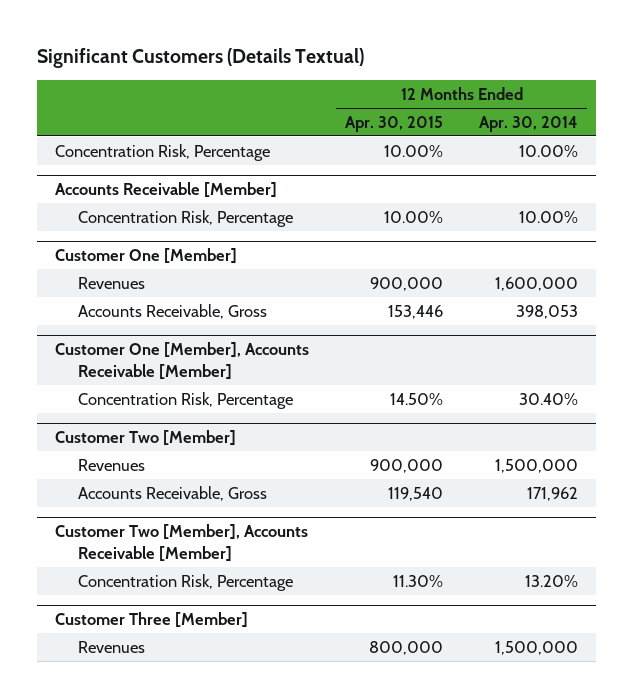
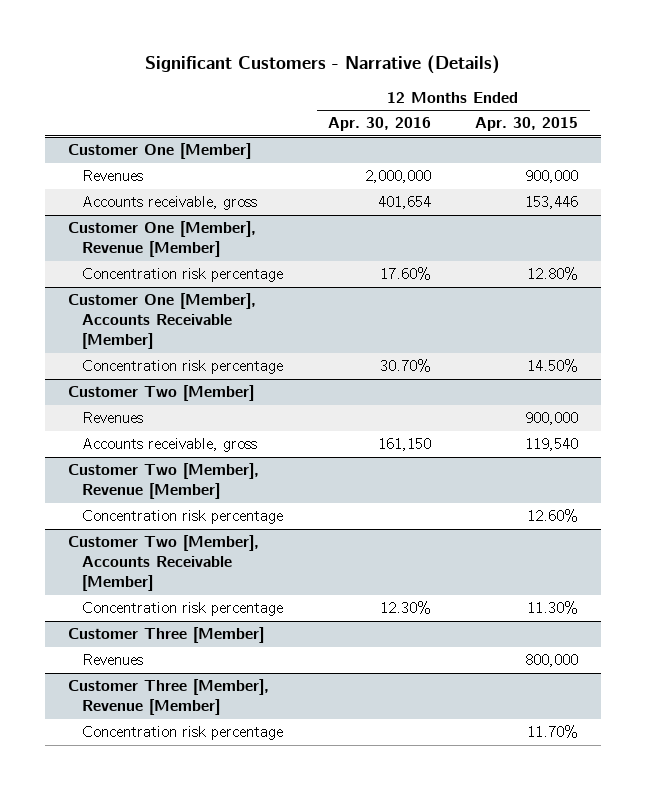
- Significant Customers (Details Textual)
+ Significant Customers - Narrative (Details)
- | 12 Months Ended Apr. 30, 2015 | 12 Months Ended Apr. 30, 2014
+ | 12 Months Ended Apr. 30, 2016 | 12 Months Ended Apr. 30, 2015
- Concentration Risk, Percentage | 10.00% | 10.00%
- Accounts Receivable [Member]
- Concentration Risk, Percentage | 10.00% | 10.00%
@ Customer One [Member]
- Accounts Receivable, Gross | 153,446 | 398,053
+ Accounts receivable, gross | 401,654 | 153,446
+ Customer One [Member], Revenue [Member]
+ Concentration risk percentage | 17.60% | 12.80%
@ Customer One [Member], Accounts Receivable [Member]
- Concentration Risk, Percentage | 14.50% | 30.40%
+ Concentration risk percentage | 30.70% | 14.50%
@ Customer Two [Member]
- Accounts Receivable, Gross | 119,540 | 171,962
+ Accounts receivable, gross | 161,150 | 119,540
+ Customer Two [Member], Revenue [Member]
+ Concentration risk percentage | | 12.60%
@ Customer Two [Member], Accounts Receivable [Member]
- Concentration Risk, Percentage | 11.30% | 13.20%
+ Concentration risk percentage | 12.30% | 11.30%
+ Customer Three [Member], Revenue [Member]
+ Concentration risk percentage | | 11.70%

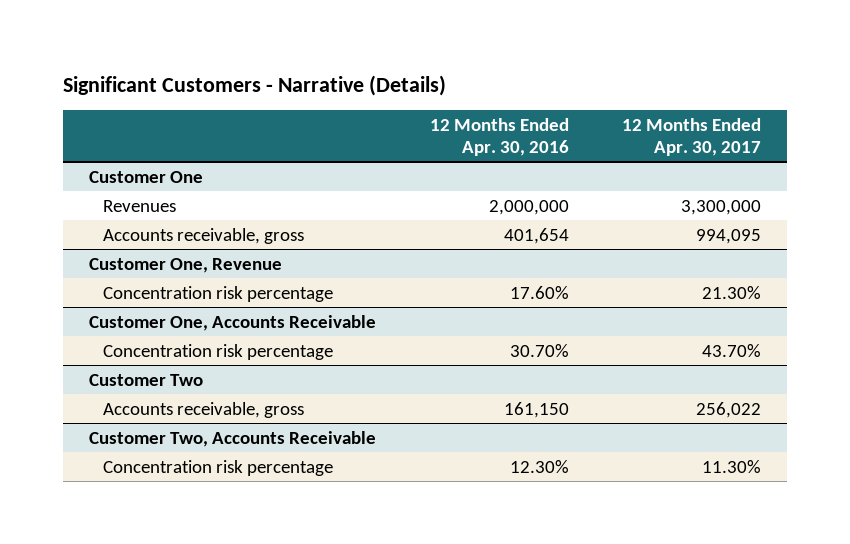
- | 12 Months Ended Apr. 30, 2016 | 12 Months Ended Apr. 30, 2015
+ | 12 Months Ended Apr. 30, 2016 | 12 Months Ended Apr. 30, 2017
- Customer One [Member]
+ Customer One
- Customer One [Member], Revenue [Member]
+ Customer One, Revenue
- Customer One [Member], Accounts Receivable [Member]
+ Customer One, Accounts Receivable
- Customer Two [Member]
- Revenues | | 900,000
+ Customer Two
- Customer Two [Member], Revenue [Member]
- Concentration risk percentage | | 12.60%
- Customer Two [Member], Accounts Receivable [Member]
+ Customer Two, Accounts Receivable
- Customer Three [Member]
- Revenues | | 800,000
- Customer Three [Member], Revenue [Member]
- Concentration risk percentage | | 11.70%

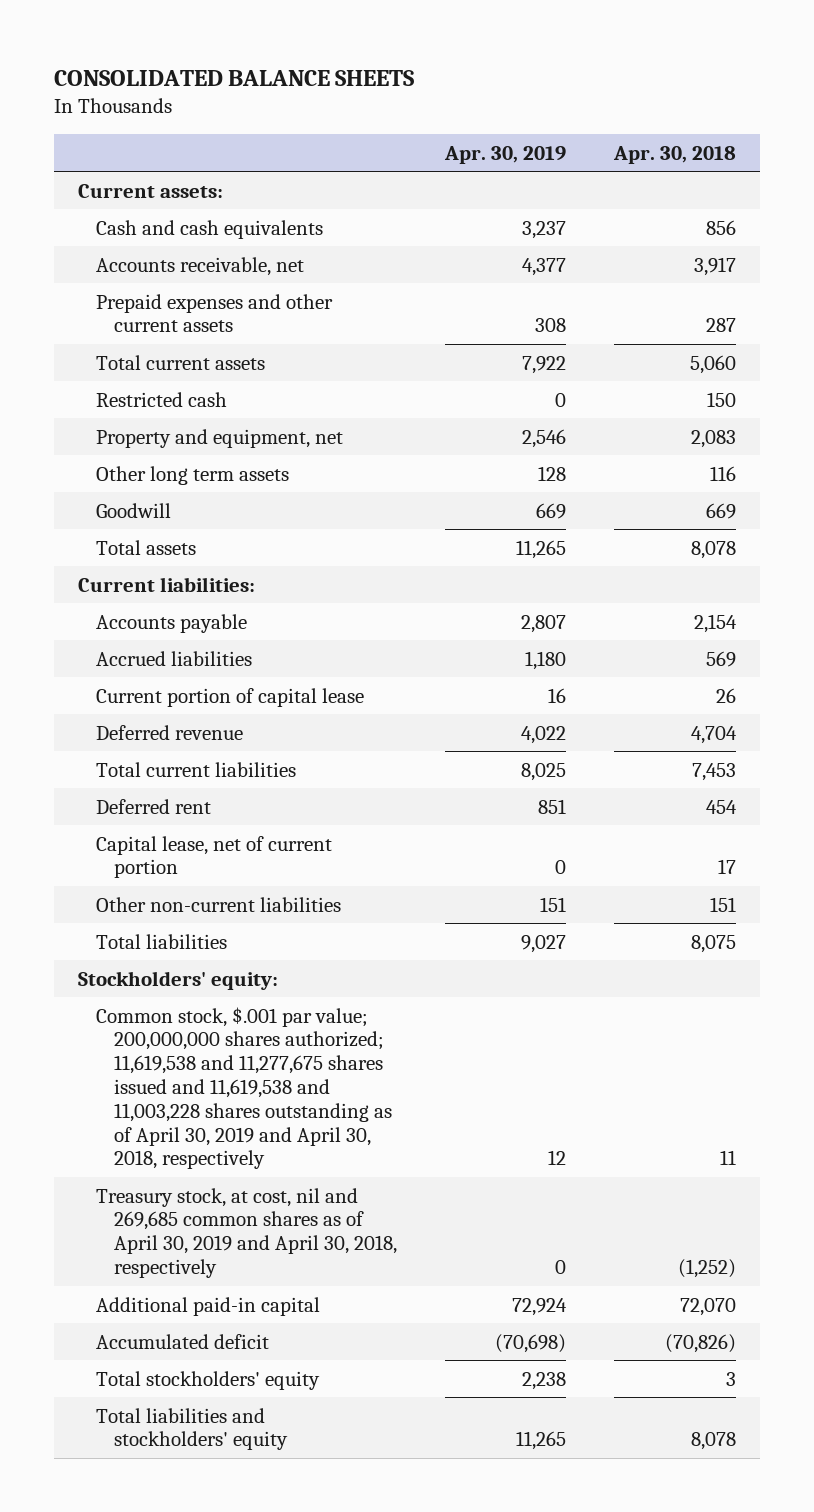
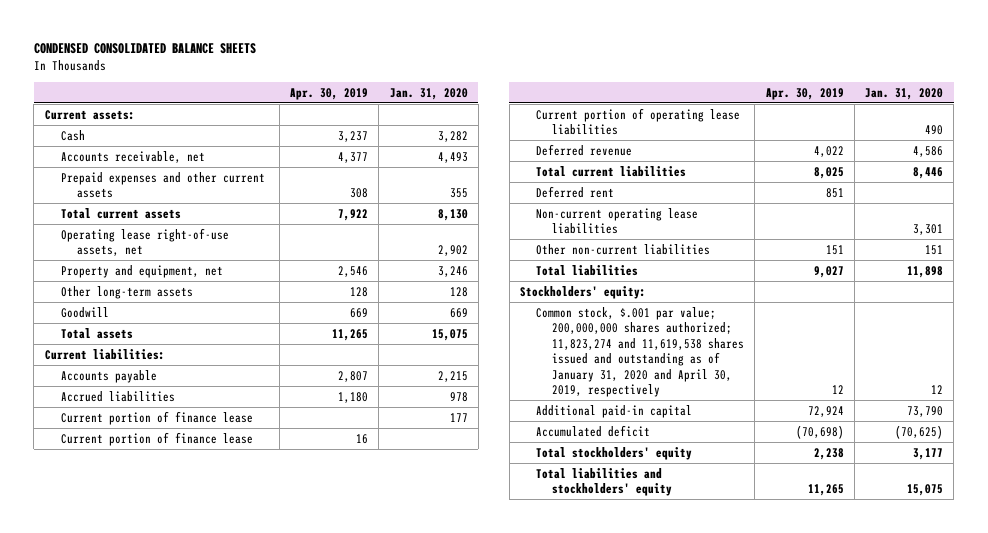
- CONSOLIDATED BALANCE SHEETS
+ CONDENSED CONSOLIDATED BALANCE SHEETS
- | Apr. 30, 2019 | Apr. 30, 2018
+ | Apr. 30, 2019 | Jan. 31, 2020
- Cash and cash equivalents | 3,237 | 856
+ Cash | 3,237 | 3,282
- Restricted cash | 0 | 150
+ Operating lease right-of-use assets, net | | 2,902
- Other long term assets | 128 | 116
+ Other long-term assets | 128 | 128
- Current portion of capital lease | 16 | 26
+ Current portion of finance lease | | 177
+ Current portion of finance lease | 16 |
+ Current portion of operating lease liabilities | | 490
- Capital lease, net of current portion | 0 | 17
+ Non-current operating lease liabilities | | 3,301
- Common stock, $.001 par value; 200,000,000 shares authorized; 11,619,538 and 11,277,675 shares issued and 11,619,538 and 11,003,228 shares outstanding as of April 30, 2019 and April 30, 2018, respectively | 12 | 11
- Treasury stock, at cost, nil and 269,685 common shares as of April 30, 2019 and April 30, 2018, respectively | 0 | (1,252)
+ Common stock, $.001 par value; 200,000,000 shares authorized; 11,823,274 and 11,619,538 shares issued and outstanding as of January 31, 2020 and April 30, 2019, respectively | 12 | 12

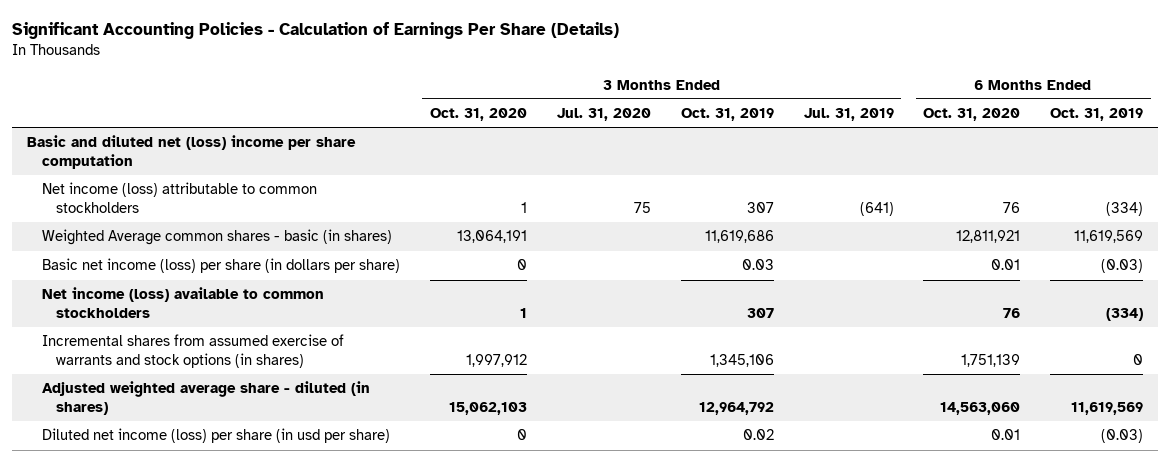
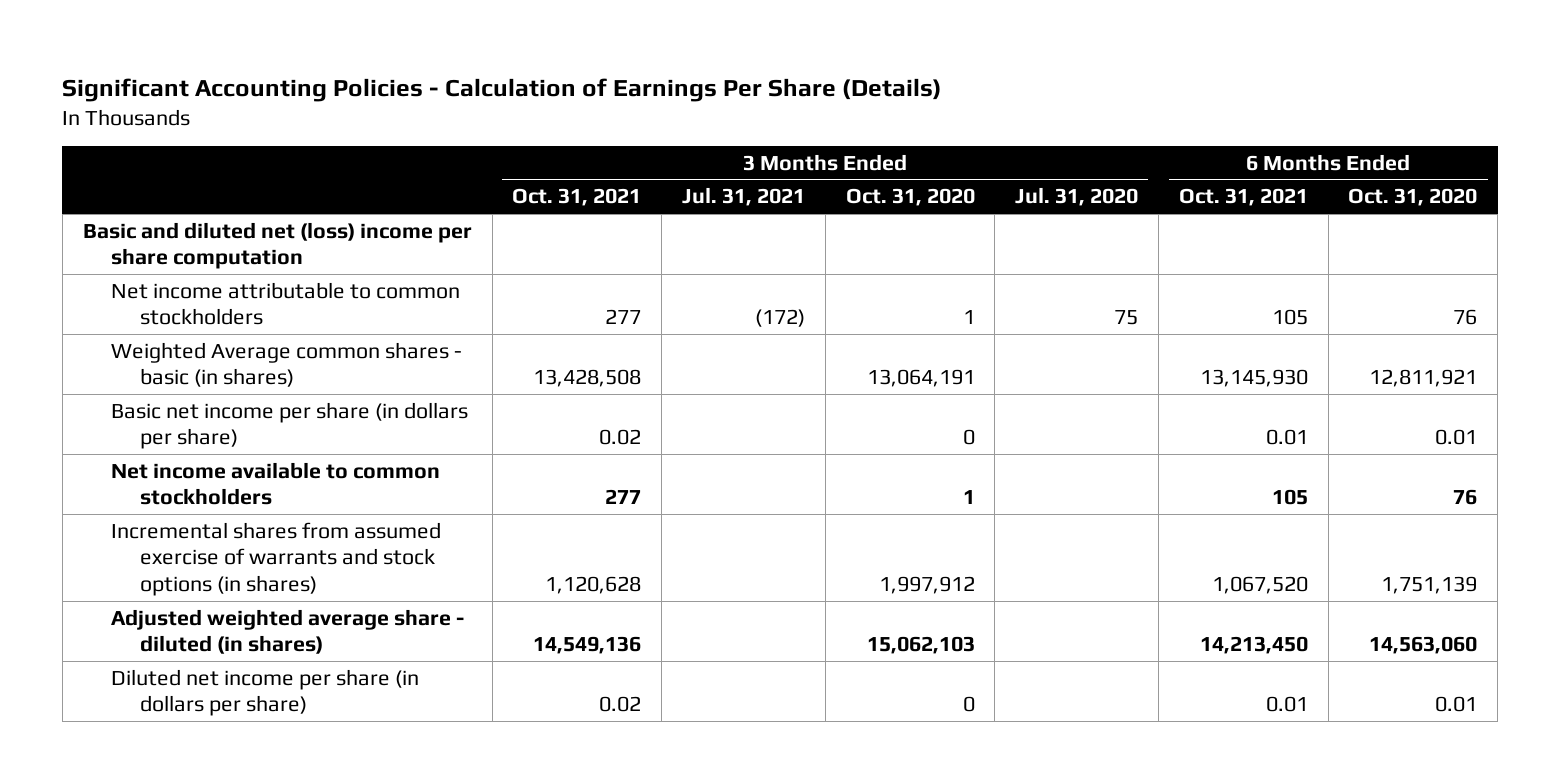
- | 3 Months Ended Oct. 31, 2020 | 3 Months Ended Jul. 31, 2020 | 3 Months Ended Oct. 31, 2019 | 3 Months Ended Jul. 31, 2019 | 6 Months Ended Oct. 31, 2020 | 6 Months Ended Oct. 31, 2019
+ | 3 Months Ended Oct. 31, 2021 | 3 Months Ended Jul. 31, 2021 | 3 Months Ended Oct. 31, 2020 | 3 Months Ended Jul. 31, 2020 | 6 Months Ended Oct. 31, 2021 | 6 Months Ended Oct. 31, 2020
- Net income (loss) attributable to common stockholders | 1 | 75 | 307 | (641) | 76 | (334)
+ Net income attributable to common stockholders | 277 | (172) | 1 | 75 | 105 | 76
- Basic net income (loss) per share (in dollars per share) | 0 | | 0.03 | | 0.01 | (0.03)
- Net income (loss) available to common stockholders | 1 | | 307 | | 76 | (334)
+ Basic net income per share (in dollars per share) | 0.02 | | 0 | | 0.01 | 0.01
+ Net income available to common stockholders | 277 | | 1 | | 105 | 76
- Diluted net income (loss) per share (in usd per share) | 0 | | 0.02 | | 0.01 | (0.03)
+ Diluted net income per share (in dollars per share) | 0.02 | | 0 | | 0.01 | 0.01

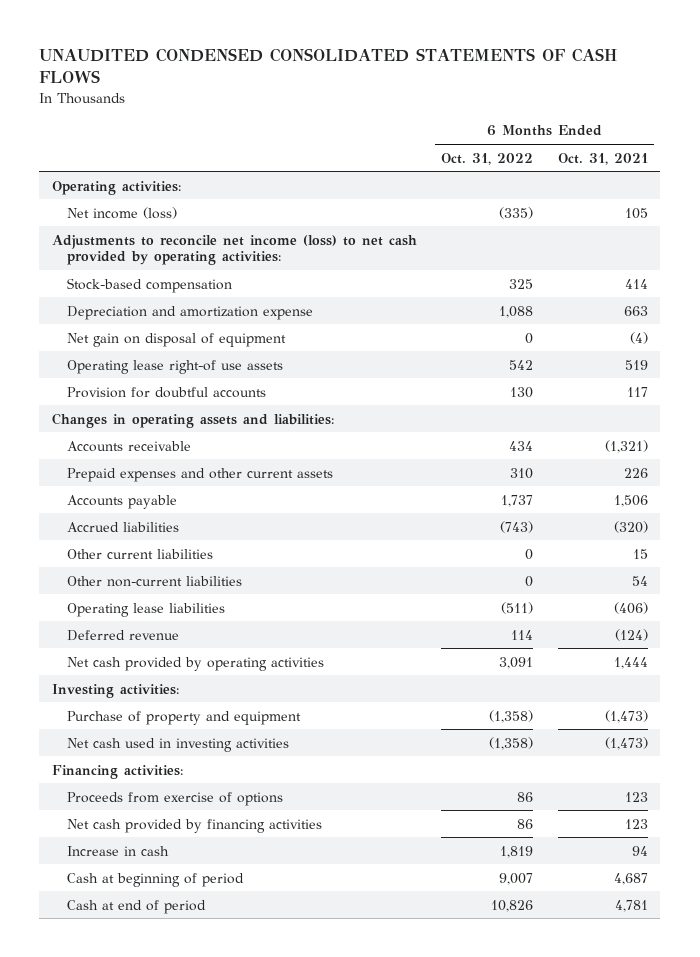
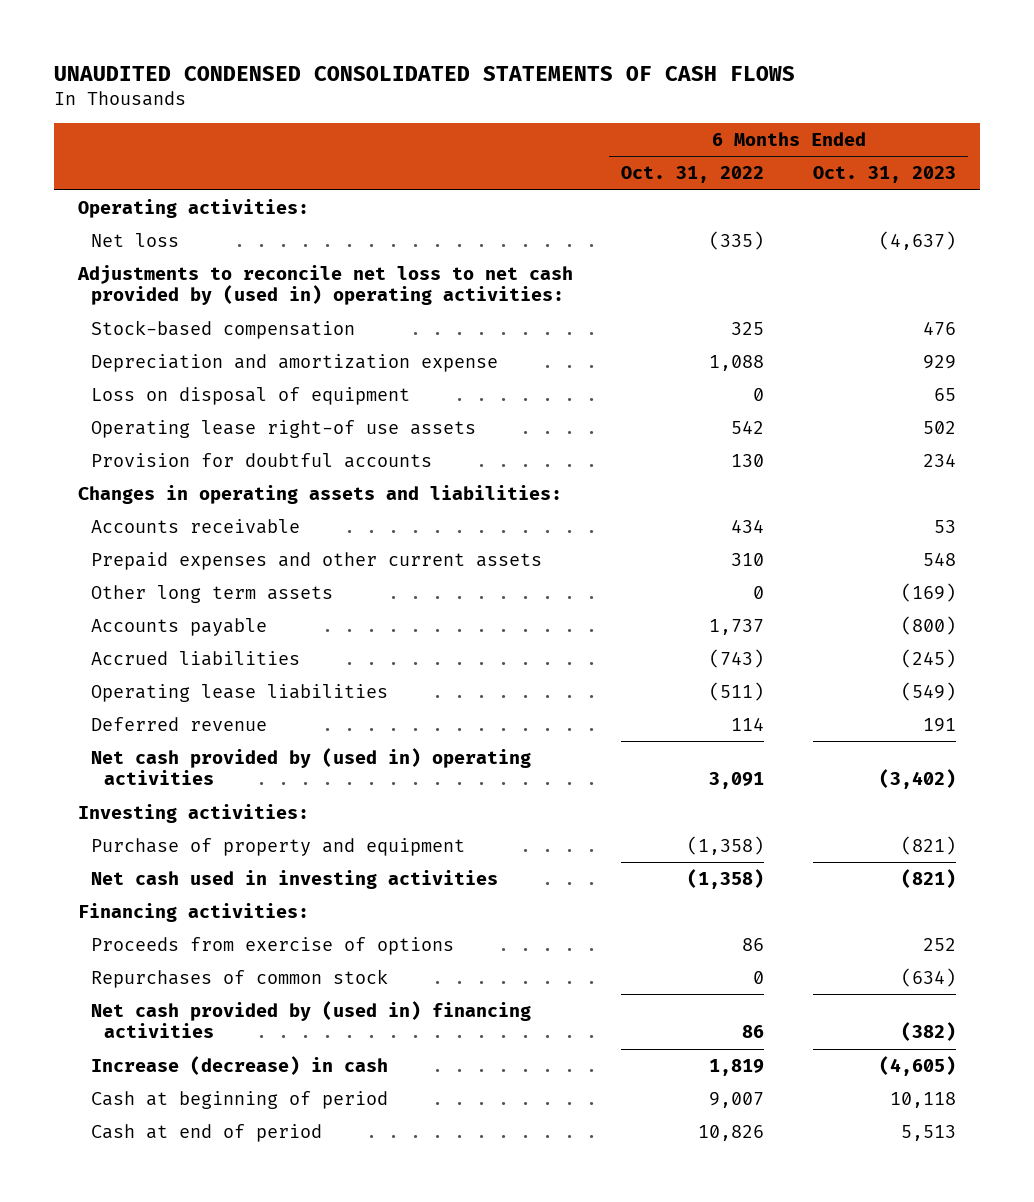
- | 6 Months Ended Oct. 31, 2022 | 6 Months Ended Oct. 31, 2021
+ | 6 Months Ended Oct. 31, 2022 | 6 Months Ended Oct. 31, 2023
- Net income (loss) | (335) | 105
- Adjustments to reconcile net income (loss) to net cash provided by operating activities:
+ Net loss | (335) | (4,637)
+ Adjustments to reconcile net loss to net cash provided by (used in) operating activities:
- Net gain on disposal of equipment | 0 | (4)
+ Loss on disposal of equipment | 0 | 65
+ Other long term assets | 0 | (169)
- Other current liabilities | 0 | 15
- Other non-current liabilities | 0 | 54
- Net cash provided by operating activities | 3,091 | 1,444
+ Net cash provided by (used in) operating activities | 3,091 | (3,402)
- Net cash provided by financing activities | 86 | 123
- Increase in cash | 1,819 | 94
+ Repurchases of common stock | 0 | (634)
+ Net cash provided by (used in) financing activities | 86 | (382)
+ Increase (decrease) in cash | 1,819 | (4,605)

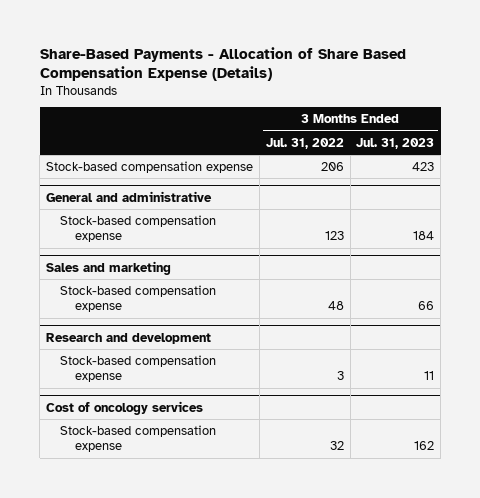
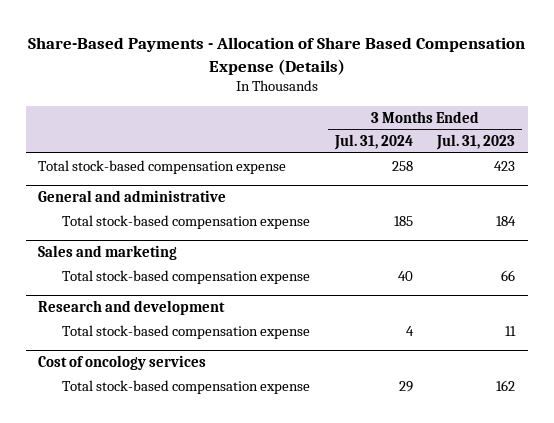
- | 3 Months Ended Jul. 31, 2022 | 3 Months Ended Jul. 31, 2023
+ | 3 Months Ended Jul. 31, 2024 | 3 Months Ended Jul. 31, 2023
- Stock-based compensation expense | 206 | 423
+ Total stock-based compensation expense | 258 | 423
@ General and administrative
- Stock-based compensation expense | 123 | 184
+ Total stock-based compensation expense | 185 | 184
@ Sales and marketing
- Stock-based compensation expense | 48 | 66
+ Total stock-based compensation expense | 40 | 66
@ Research and development
- Stock-based compensation expense | 3 | 11
+ Total stock-based compensation expense | 4 | 11
@ Cost of oncology services
- Stock-based compensation expense | 32 | 162
+ Total stock-based compensation expense | 29 | 162

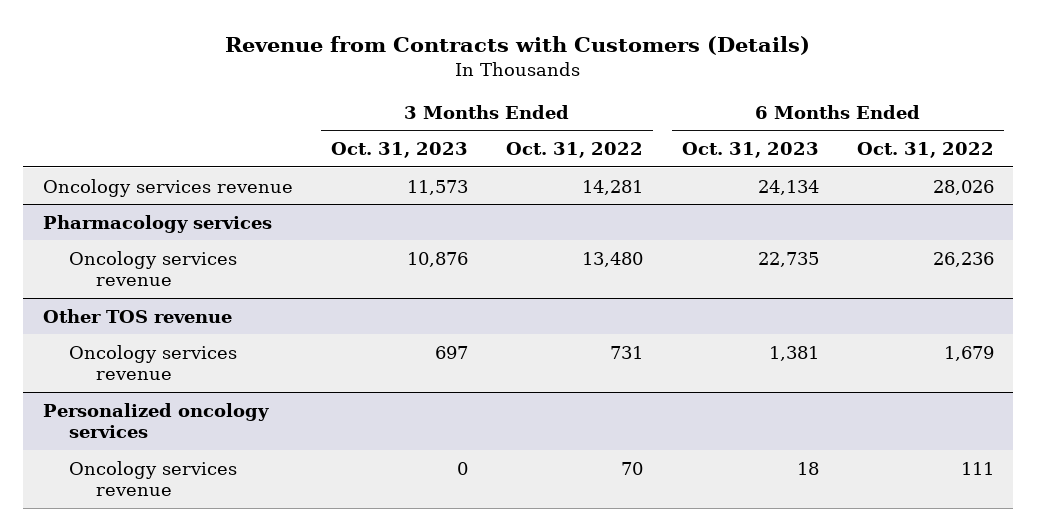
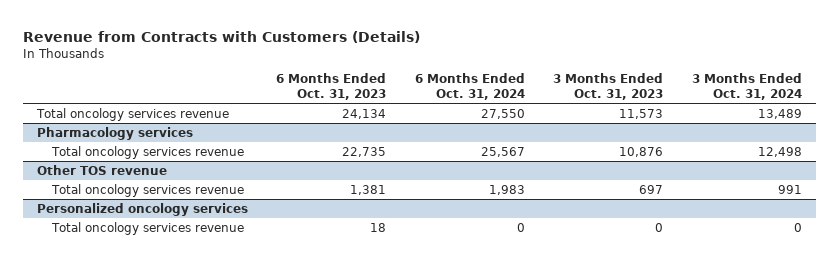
- | 3 Months Ended Oct. 31, 2023 | 3 Months Ended Oct. 31, 2022 | 6 Months Ended Oct. 31, 2023 | 6 Months Ended Oct. 31, 2022
+ | 6 Months Ended Oct. 31, 2023 | 6 Months Ended Oct. 31, 2024 | 3 Months Ended Oct. 31, 2023 | 3 Months Ended Oct. 31, 2024
- Oncology services revenue | 11,573 | 14,281 | 24,134 | 28,026
+ Total oncology services revenue | 24,134 | 27,550 | 11,573 | 13,489
@ Pharmacology services
- Oncology services revenue | 10,876 | 13,480 | 22,735 | 26,236
+ Total oncology services revenue | 22,735 | 25,567 | 10,876 | 12,498
@ Other TOS revenue
- Oncology services revenue | 697 | 731 | 1,381 | 1,679
+ Total oncology services revenue | 1,381 | 1,983 | 697 | 991
@ Personalized oncology services
- Oncology services revenue | 0 | 70 | 18 | 111
+ Total oncology services revenue | 18 | 0 | 0 | 0

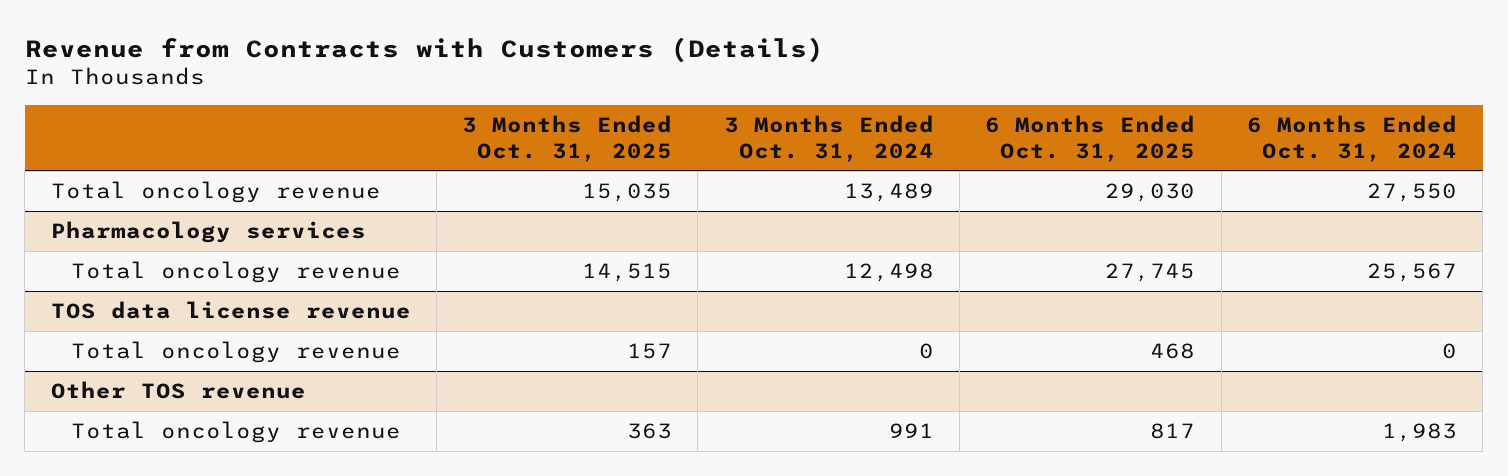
- | 6 Months Ended Oct. 31, 2023 | 6 Months Ended Oct. 31, 2024 | 3 Months Ended Oct. 31, 2023 | 3 Months Ended Oct. 31, 2024
+ | 3 Months Ended Oct. 31, 2025 | 3 Months Ended Oct. 31, 2024 | 6 Months Ended Oct. 31, 2025 | 6 Months Ended Oct. 31, 2024
- Total oncology services revenue | 24,134 | 27,550 | 11,573 | 13,489
+ Total oncology revenue | 15,035 | 13,489 | 29,030 | 27,550
@ Pharmacology services
- Total oncology services revenue | 22,735 | 25,567 | 10,876 | 12,498
+ Total oncology revenue | 14,515 | 12,498 | 27,745 | 25,567
+ TOS data license revenue
+ Total oncology revenue | 157 | 0 | 468 | 0
@ Other TOS revenue
- Total oncology services revenue | 1,381 | 1,983 | 697 | 991
- Personalized oncology services
- Total oncology services revenue | 18 | 0 | 0 | 0
@ Other TOS revenue
+ Total oncology revenue | 363 | 991 | 817 | 1,983

